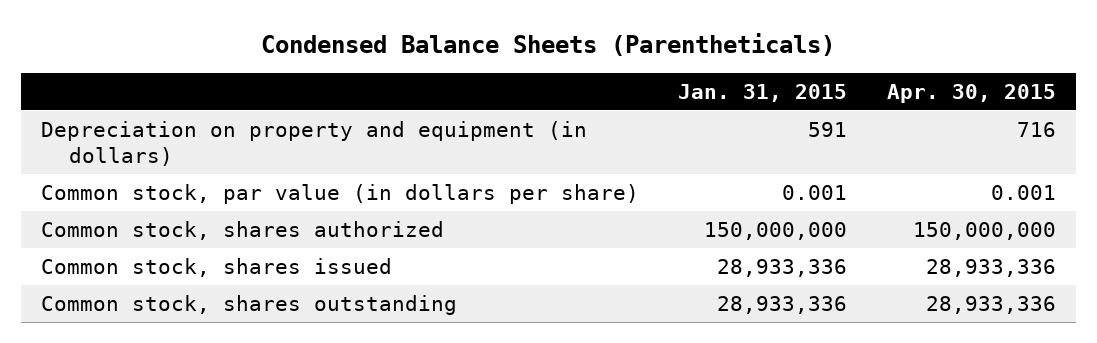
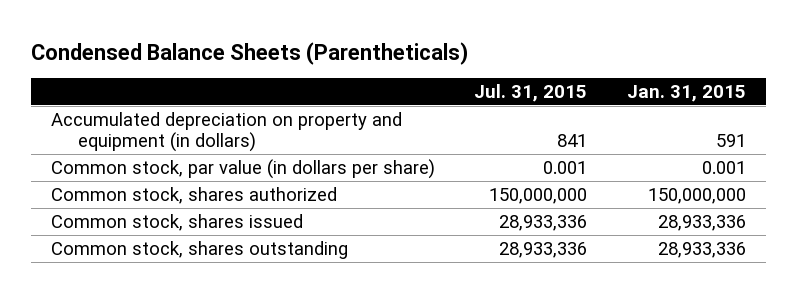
- | Jan. 31, 2015 | Apr. 30, 2015
+ | Jul. 31, 2015 | Jan. 31, 2015
- Depreciation on property and equipment (in dollars) | 591 | 716
+ Accumulated depreciation on property and equipment (in dollars) | 841 | 591

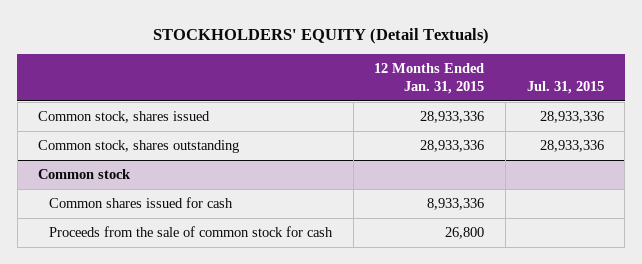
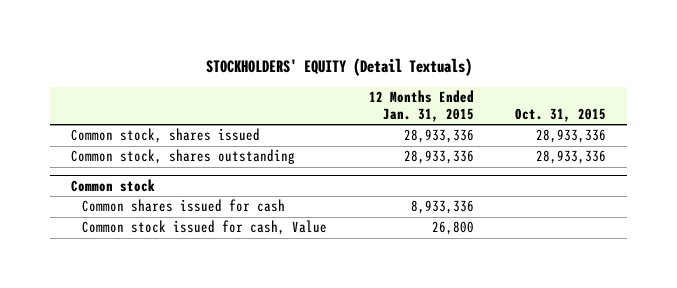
- | 12 Months Ended Jan. 31, 2015 | Jul. 31, 2015
+ | 12 Months Ended Jan. 31, 2015 | Oct. 31, 2015
@ Common stock
- Proceeds from the sale of common stock for cash | 26,800 |
+ Common stock issued for cash, Value | 26,800 |

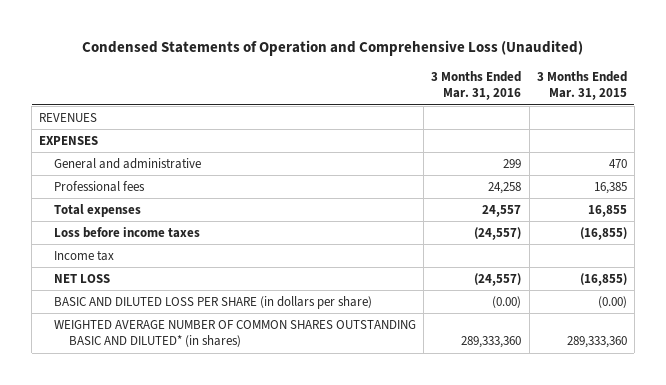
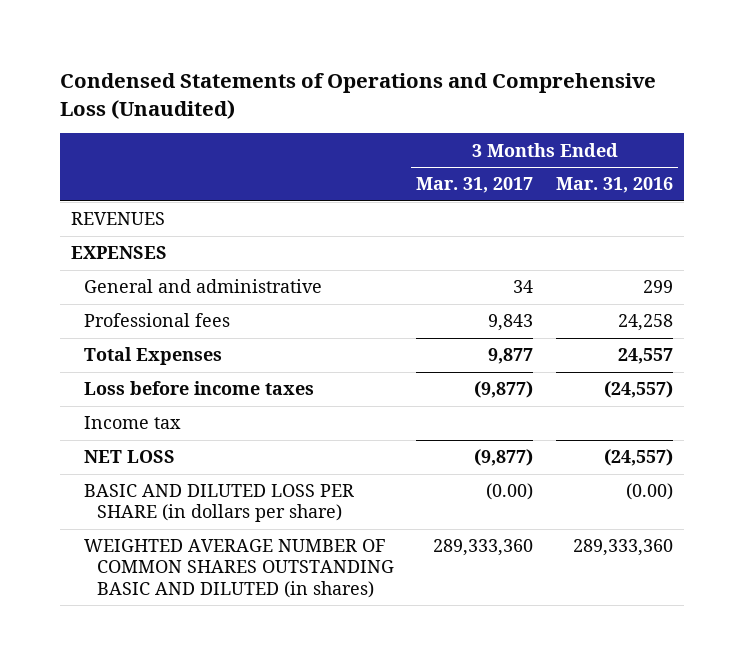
- Condensed Statements of Operation and Comprehensive Loss (Unaudited)
+ Condensed Statements of Operations and Comprehensive Loss (Unaudited)
- | 3 Months Ended Mar. 31, 2016 | 3 Months Ended Mar. 31, 2015
+ | 3 Months Ended Mar. 31, 2017 | 3 Months Ended Mar. 31, 2016
- Total expenses | 24,557 | 16,855
+ Total Expenses | 9,877 | 24,557
- WEIGHTED AVERAGE NUMBER OF COMMON SHARES OUTSTANDING BASIC AND DILUTED* (in shares) | 289,333,360 | 289,333,360
+ WEIGHTED AVERAGE NUMBER OF COMMON SHARES OUTSTANDING BASIC AND DILUTED (in shares) | 289,333,360 | 289,333,360

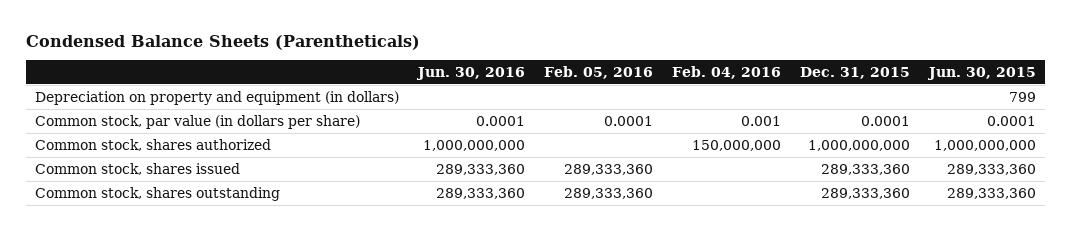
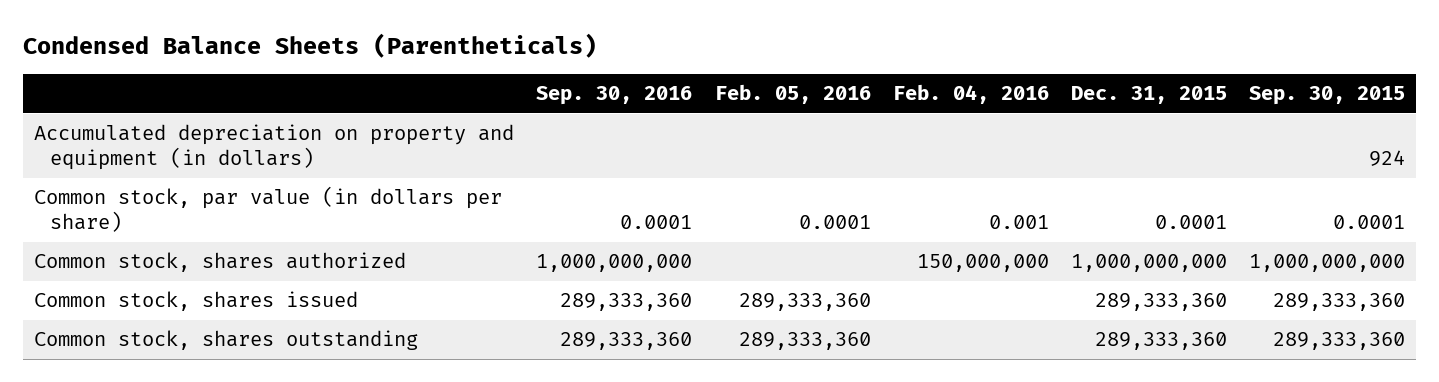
- | Jun. 30, 2016 | Feb. 05, 2016 | Feb. 04, 2016 | Dec. 31, 2015 | Jun. 30, 2015
+ | Sep. 30, 2016 | Feb. 05, 2016 | Feb. 04, 2016 | Dec. 31, 2015 | Sep. 30, 2015
- Depreciation on property and equipment (in dollars) | | | | | 799
+ Accumulated depreciation on property and equipment (in dollars) | | | | | 924

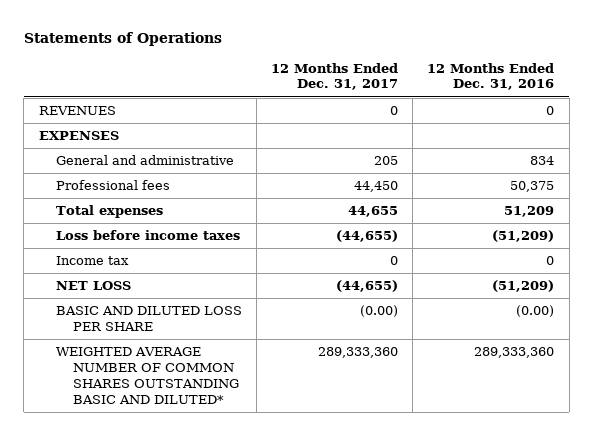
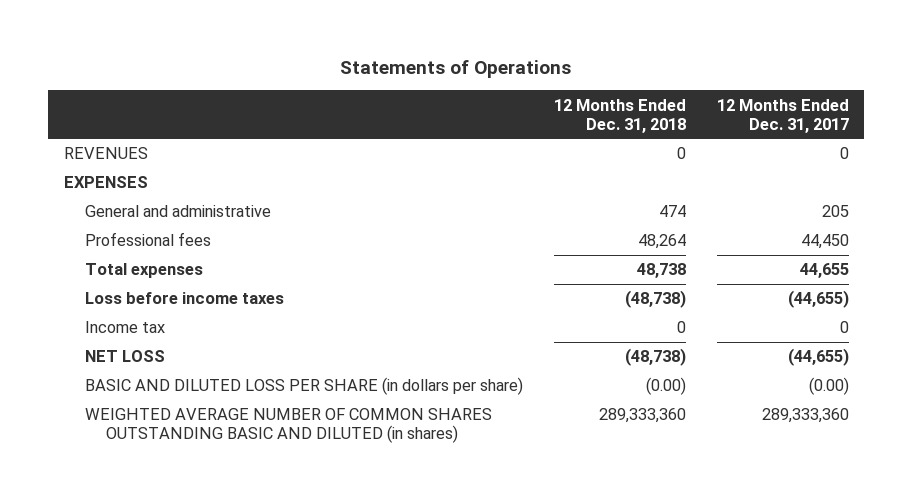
- | 12 Months Ended Dec. 31, 2017 | 12 Months Ended Dec. 31, 2016
+ | 12 Months Ended Dec. 31, 2018 | 12 Months Ended Dec. 31, 2017
- BASIC AND DILUTED LOSS PER SHARE | (0.00) | (0.00)
- WEIGHTED AVERAGE NUMBER OF COMMON SHARES OUTSTANDING BASIC AND DILUTED* | 289,333,360 | 289,333,360
+ BASIC AND DILUTED LOSS PER SHARE (in dollars per share) | (0.00) | (0.00)
+ WEIGHTED AVERAGE NUMBER OF COMMON SHARES OUTSTANDING BASIC AND DILUTED (in shares) | 289,333,360 | 289,333,360

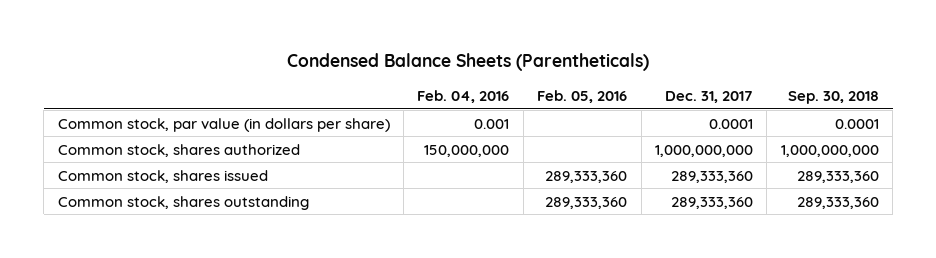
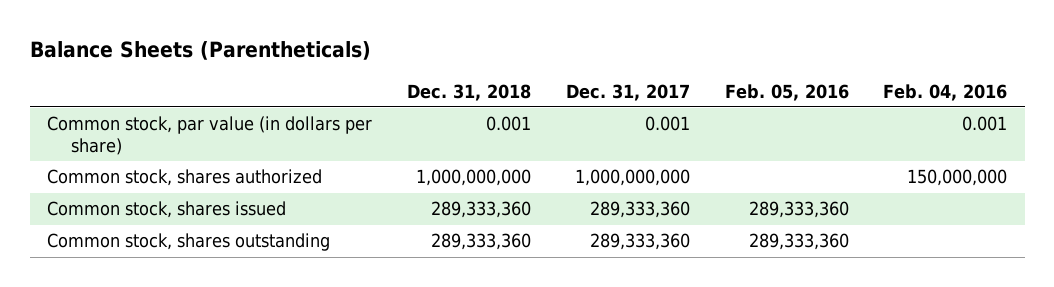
- Condensed Balance Sheets (Parentheticals)
+ Balance Sheets (Parentheticals)
- | Feb. 04, 2016 | Feb. 05, 2016 | Dec. 31, 2017 | Sep. 30, 2018
+ | Dec. 31, 2018 | Dec. 31, 2017 | Feb. 05, 2016 | Feb. 04, 2016
- Common stock, par value (in dollars per share) | 0.001 | | 0.0001 | 0.0001
+ Common stock, par value (in dollars per share) | 0.001 | 0.001 | | 0.001

